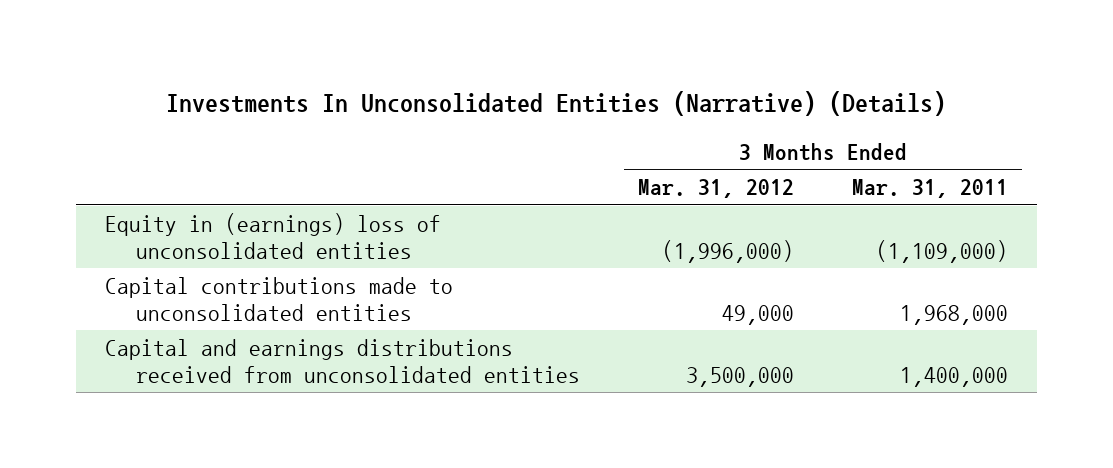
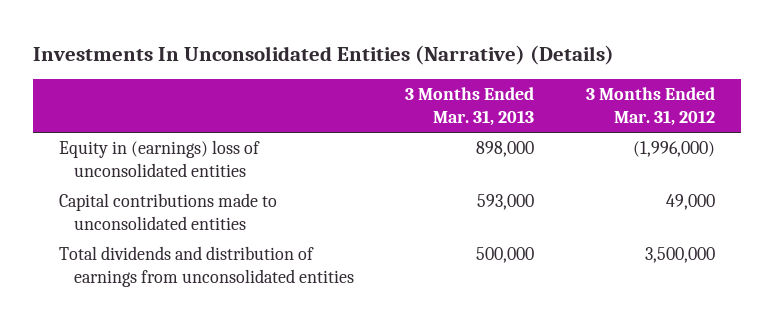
- | 3 Months Ended Mar. 31, 2012 | 3 Months Ended Mar. 31, 2011
+ | 3 Months Ended Mar. 31, 2013 | 3 Months Ended Mar. 31, 2012
- Capital and earnings distributions received from unconsolidated entities | 3,500,000 | 1,400,000
+ Total dividends and distribution of earnings from unconsolidated entities | 500,000 | 3,500,000

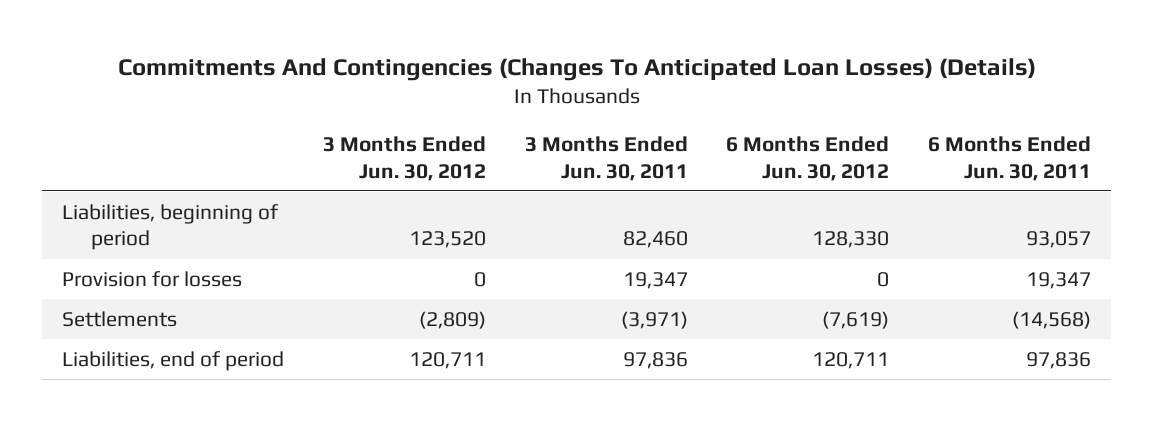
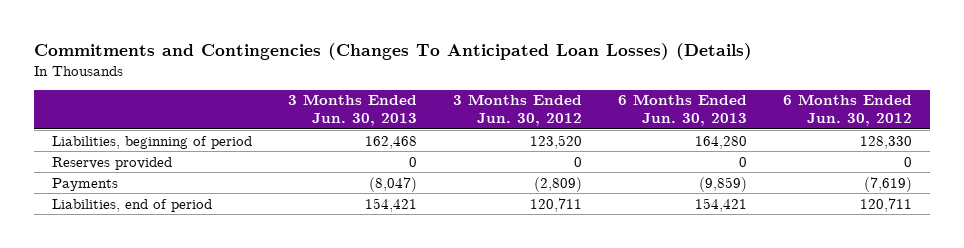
- Commitments And Contingencies (Changes To Anticipated Loan Losses) (Details)
+ Commitments and Contingencies (Changes To Anticipated Loan Losses) (Details)
- | 3 Months Ended Jun. 30, 2012 | 3 Months Ended Jun. 30, 2011 | 6 Months Ended Jun. 30, 2012 | 6 Months Ended Jun. 30, 2011
+ | 3 Months Ended Jun. 30, 2013 | 3 Months Ended Jun. 30, 2012 | 6 Months Ended Jun. 30, 2013 | 6 Months Ended Jun. 30, 2012
- Provision for losses | 0 | 19,347 | 0 | 19,347
- Settlements | (2,809) | (3,971) | (7,619) | (14,568)
+ Reserves provided | 0 | 0 | 0 | 0
+ Payments | (8,047) | (2,809) | (9,859) | (7,619)

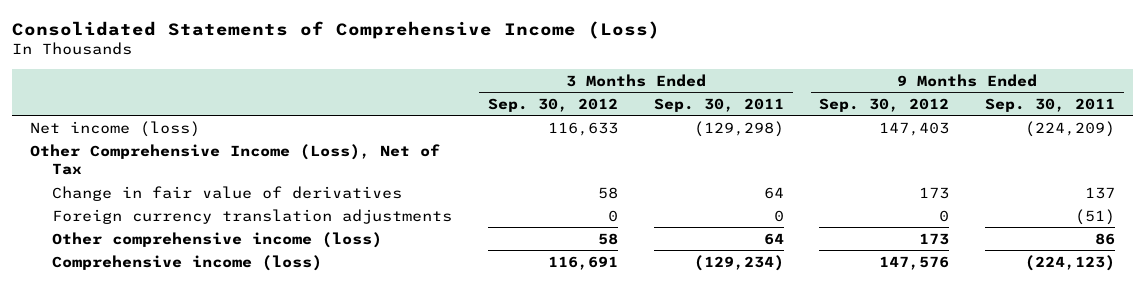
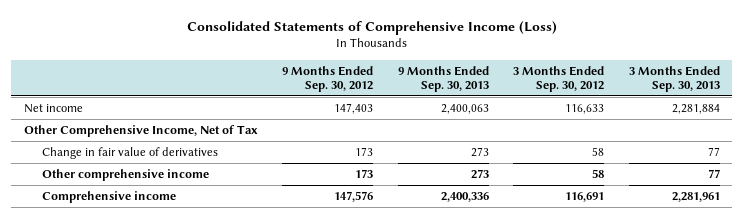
- | 3 Months Ended Sep. 30, 2012 | 3 Months Ended Sep. 30, 2011 | 9 Months Ended Sep. 30, 2012 | 9 Months Ended Sep. 30, 2011
+ | 9 Months Ended Sep. 30, 2012 | 9 Months Ended Sep. 30, 2013 | 3 Months Ended Sep. 30, 2012 | 3 Months Ended Sep. 30, 2013
- Net income (loss) | 116,633 | (129,298) | 147,403 | (224,209)
- Other Comprehensive Income (Loss), Net of Tax
+ Net income | 147,403 | 2,400,063 | 116,633 | 2,281,884
+ Other Comprehensive Income, Net of Tax
- Foreign currency translation adjustments | 0 | 0 | 0 | (51)
- Other comprehensive income (loss) | 58 | 64 | 173 | 86
- Comprehensive income (loss) | 116,691 | (129,234) | 147,576 | (224,123)
+ Other comprehensive income | 173 | 273 | 58 | 77
+ Comprehensive income | 147,576 | 2,400,336 | 116,691 | 2,281,961

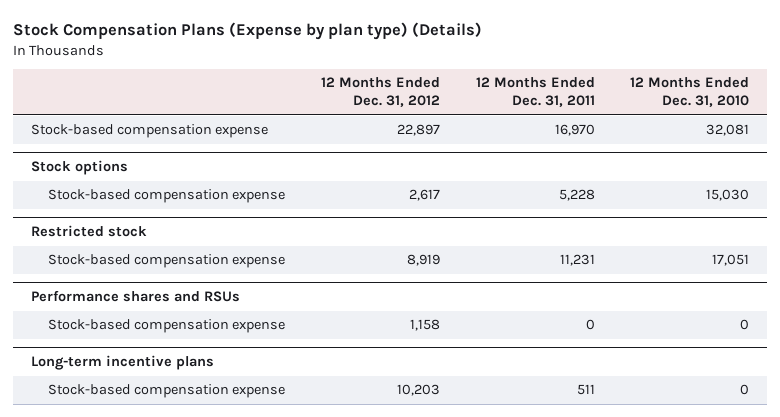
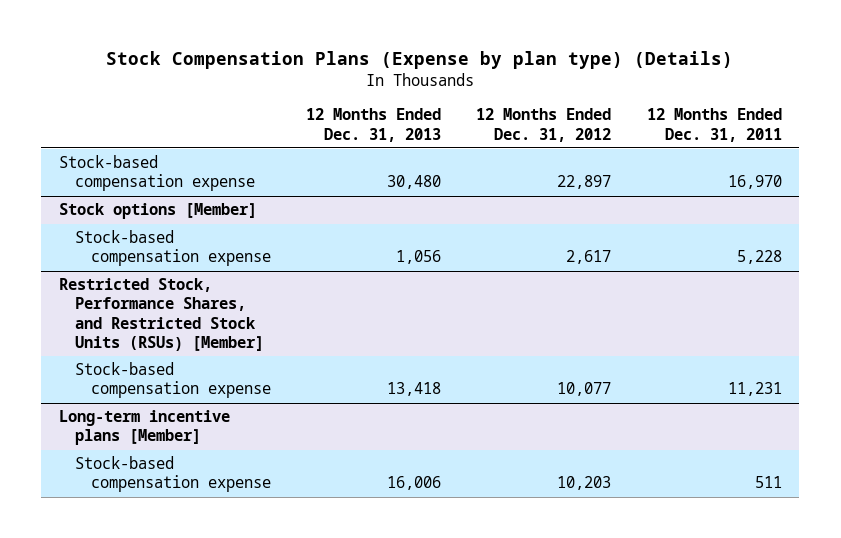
- | 12 Months Ended Dec. 31, 2012 | 12 Months Ended Dec. 31, 2011 | 12 Months Ended Dec. 31, 2010
+ | 12 Months Ended Dec. 31, 2013 | 12 Months Ended Dec. 31, 2012 | 12 Months Ended Dec. 31, 2011
- Stock options
+ Stock options [Member]
- Restricted stock
- Stock-based compensation expense | 8,919 | 11,231 | 17,051
- Performance shares and RSUs
- Stock-based compensation expense | 1,158 | 0 | 0
- Long-term incentive plans
+ Restricted Stock, Performance Shares, and Restricted Stock Units (RSUs) [Member]
+ Stock-based compensation expense | 13,418 | 10,077 | 11,231
+ Long-term incentive plans [Member]

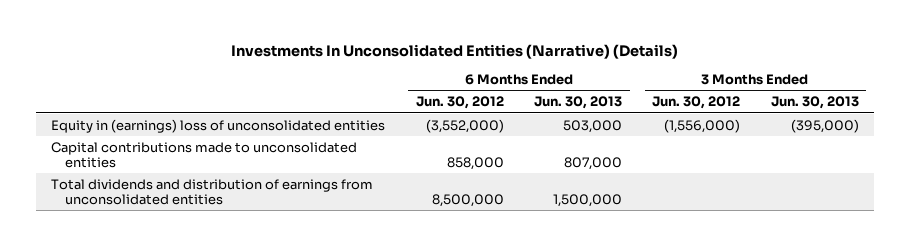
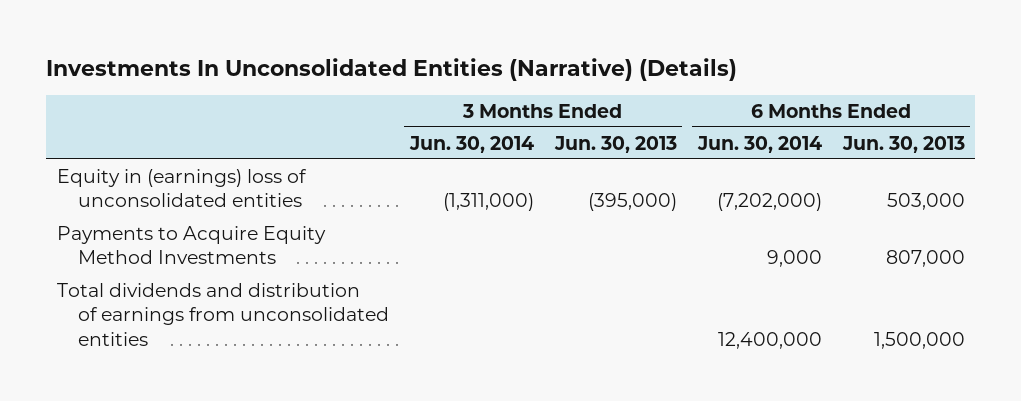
- | 6 Months Ended Jun. 30, 2012 | 6 Months Ended Jun. 30, 2013 | 3 Months Ended Jun. 30, 2012 | 3 Months Ended Jun. 30, 2013
+ | 3 Months Ended Jun. 30, 2014 | 3 Months Ended Jun. 30, 2013 | 6 Months Ended Jun. 30, 2014 | 6 Months Ended Jun. 30, 2013
- Capital contributions made to unconsolidated entities | 858,000 | 807,000 | |
+ Payments to Acquire Equity Method Investments | | | 9,000 | 807,000

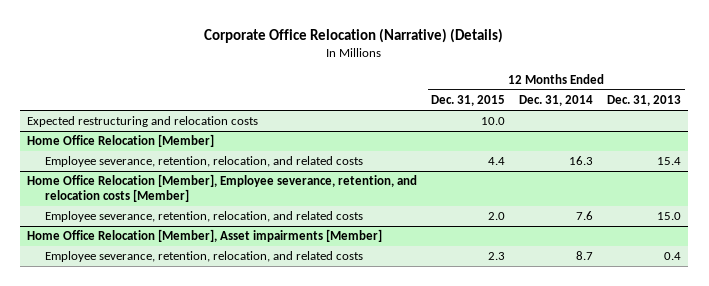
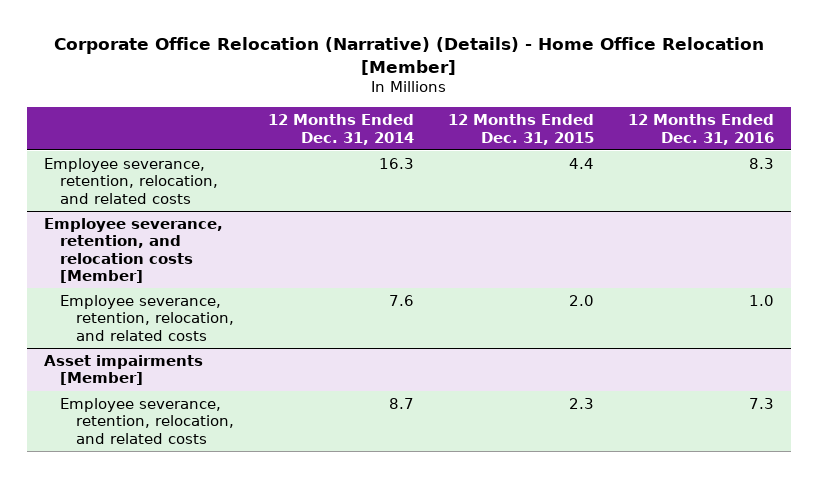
- Corporate Office Relocation (Narrative) (Details)
+ Corporate Office Relocation (Narrative) (Details) - Home Office Relocation [Member]
- | 12 Months Ended Dec. 31, 2015 | 12 Months Ended Dec. 31, 2014 | 12 Months Ended Dec. 31, 2013
+ | 12 Months Ended Dec. 31, 2014 | 12 Months Ended Dec. 31, 2015 | 12 Months Ended Dec. 31, 2016
- Expected restructuring and relocation costs | 10.0 | |
- Home Office Relocation [Member]
- Home Office Relocation [Member], Employee severance, retention, and relocation costs [Member]
+ Employee severance, retention, and relocation costs [Member]
- Home Office Relocation [Member], Asset impairments [Member]
+ Asset impairments [Member]

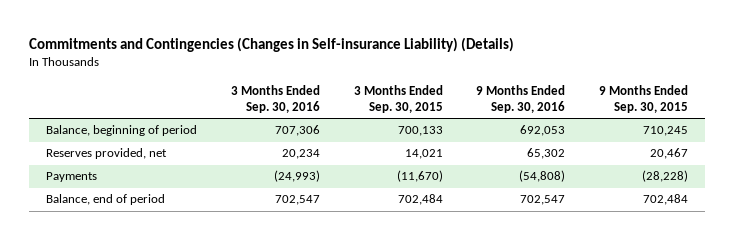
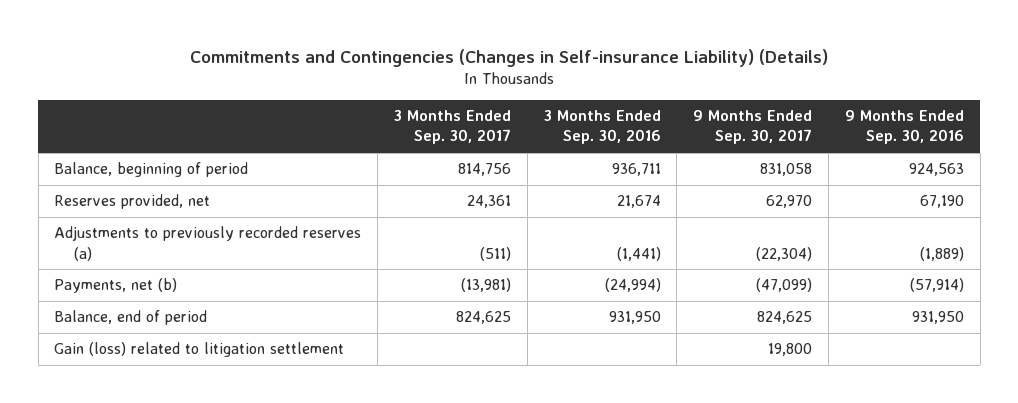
- | 3 Months Ended Sep. 30, 2016 | 3 Months Ended Sep. 30, 2015 | 9 Months Ended Sep. 30, 2016 | 9 Months Ended Sep. 30, 2015
+ | 3 Months Ended Sep. 30, 2017 | 3 Months Ended Sep. 30, 2016 | 9 Months Ended Sep. 30, 2017 | 9 Months Ended Sep. 30, 2016
- Balance, beginning of period | 707,306 | 700,133 | 692,053 | 710,245
- Reserves provided, net | 20,234 | 14,021 | 65,302 | 20,467
- Payments | (24,993) | (11,670) | (54,808) | (28,228)
- Balance, end of period | 702,547 | 702,484 | 702,547 | 702,484
+ Balance, beginning of period | 814,756 | 936,711 | 831,058 | 924,563
+ Reserves provided, net | 24,361 | 21,674 | 62,970 | 67,190
+ Adjustments to previously recorded reserves (a) | (511) | (1,441) | (22,304) | (1,889)
+ Payments, net (b) | (13,981) | (24,994) | (47,099) | (57,914)
+ Balance, end of period | 824,625 | 931,950 | 824,625 | 931,950
+ Gain (loss) related to litigation settlement | | | 19,800 |

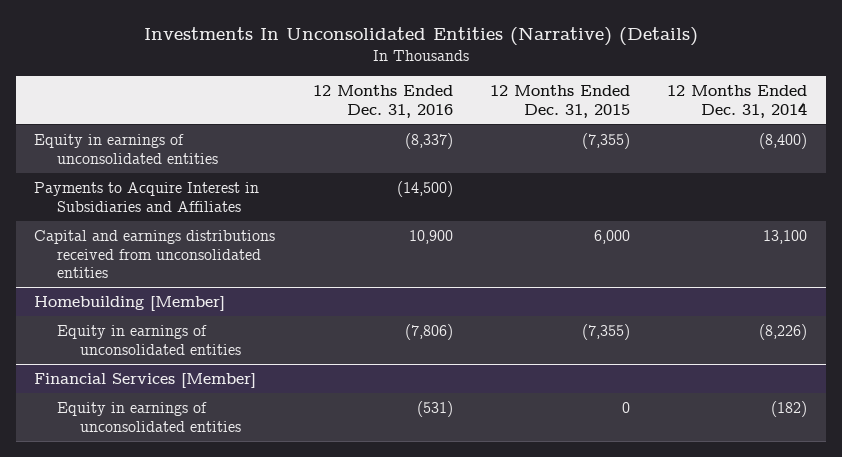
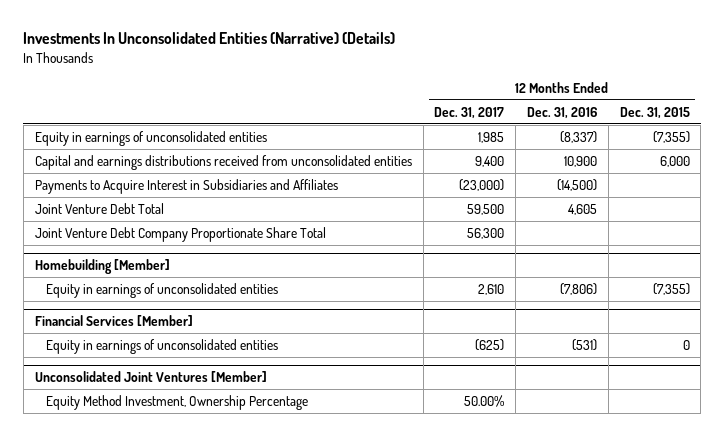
- | 12 Months Ended Dec. 31, 2016 | 12 Months Ended Dec. 31, 2015 | 12 Months Ended Dec. 31, 2014
+ | 12 Months Ended Dec. 31, 2017 | 12 Months Ended Dec. 31, 2016 | 12 Months Ended Dec. 31, 2015
moved down: Payments to Acquire Interest in Subsidiaries and Affiliates | (23,000) | (14,500) |
+ Joint Venture Debt Total | 59,500 | 4,605 |
+ Joint Venture Debt Company Proportionate Share Total | 56,300 | |
+ Unconsolidated Joint Ventures [Member]
+ Equity Method Investment, Ownership Percentage | 50.00% | |

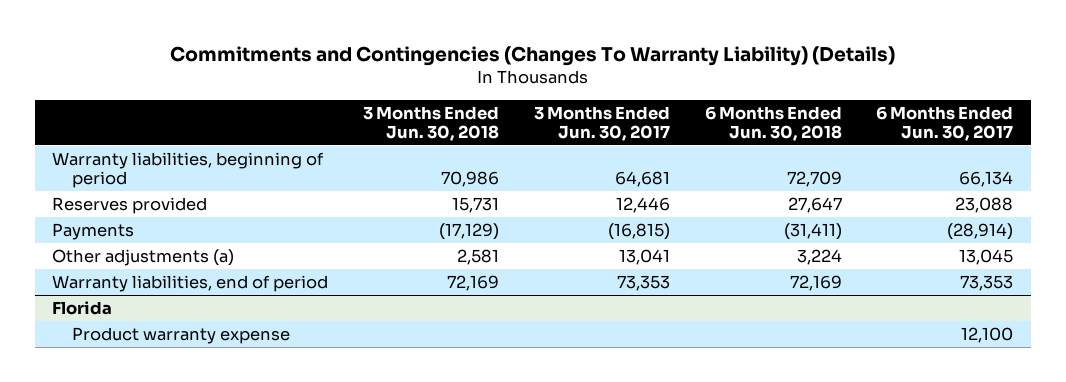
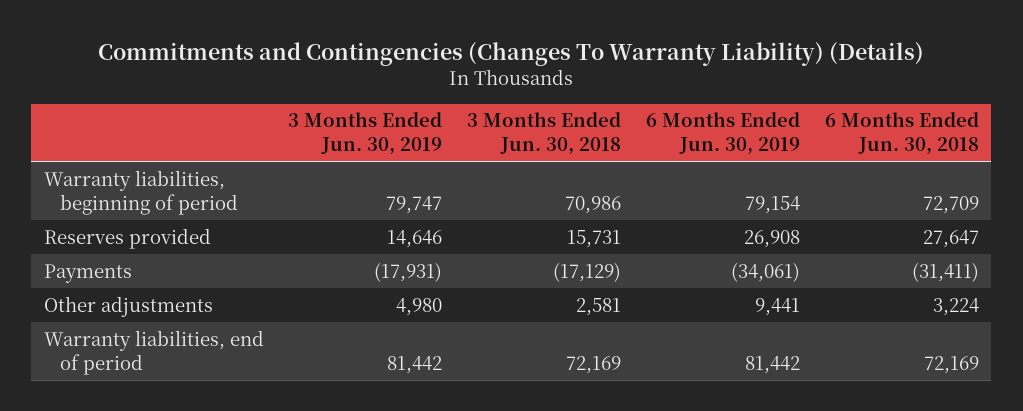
- | 3 Months Ended Jun. 30, 2018 | 3 Months Ended Jun. 30, 2017 | 6 Months Ended Jun. 30, 2018 | 6 Months Ended Jun. 30, 2017
+ | 3 Months Ended Jun. 30, 2019 | 3 Months Ended Jun. 30, 2018 | 6 Months Ended Jun. 30, 2019 | 6 Months Ended Jun. 30, 2018
- Other adjustments (a) | 2,581 | 13,041 | 3,224 | 13,045
+ Other adjustments | 4,980 | 2,581 | 9,441 | 3,224
- Florida
- Product warranty expense | | | | 12,100

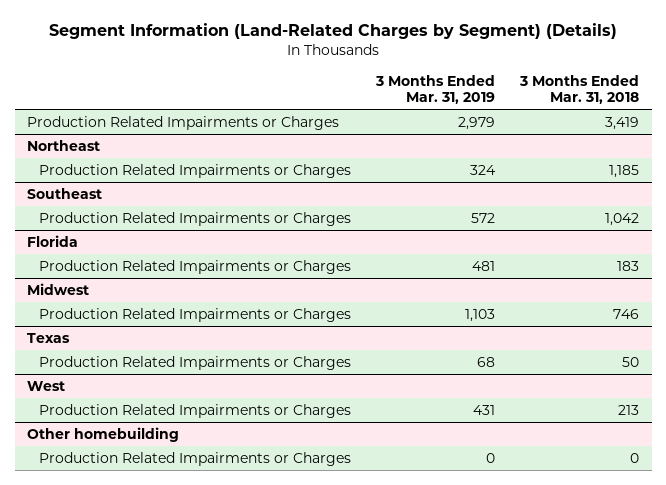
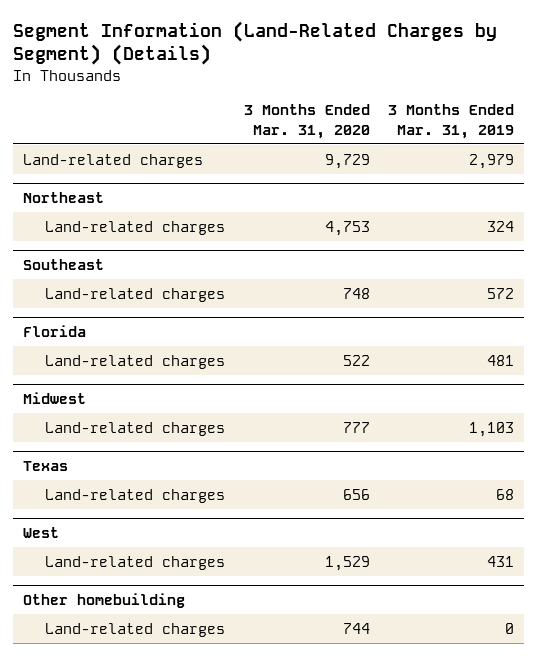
- | 3 Months Ended Mar. 31, 2019 | 3 Months Ended Mar. 31, 2018
+ | 3 Months Ended Mar. 31, 2020 | 3 Months Ended Mar. 31, 2019
- Production Related Impairments or Charges | 2,979 | 3,419
+ Land-related charges | 9,729 | 2,979
@ Northeast
- Production Related Impairments or Charges | 324 | 1,185
+ Land-related charges | 4,753 | 324
@ Southeast
- Production Related Impairments or Charges | 572 | 1,042
+ Land-related charges | 748 | 572
@ Florida
- Production Related Impairments or Charges | 481 | 183
+ Land-related charges | 522 | 481
@ Midwest
- Production Related Impairments or Charges | 1,103 | 746
+ Land-related charges | 777 | 1,103
@ Texas
- Production Related Impairments or Charges | 68 | 50
+ Land-related charges | 656 | 68
@ West
- Production Related Impairments or Charges | 431 | 213
+ Land-related charges | 1,529 | 431
@ Other homebuilding
- Production Related Impairments or Charges | 0 | 0
+ Land-related charges | 744 | 0

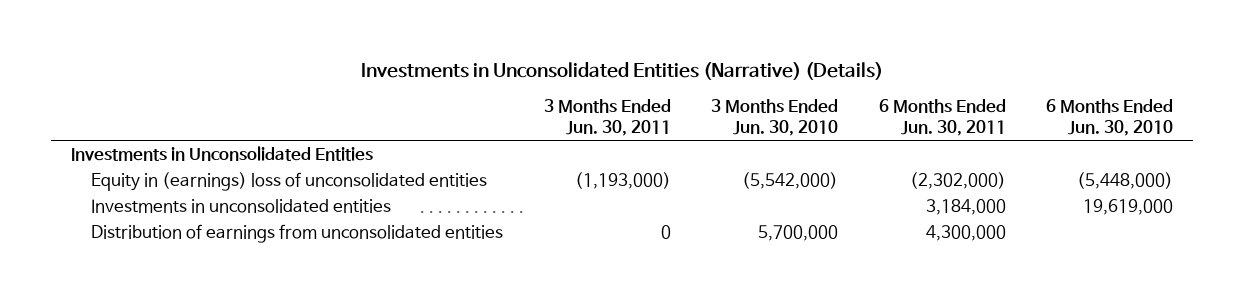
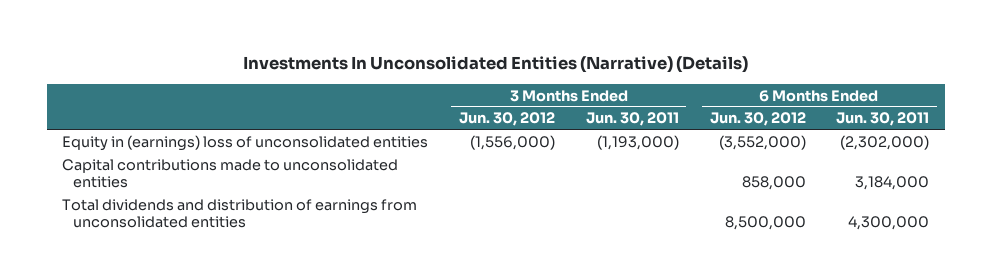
- Investments in Unconsolidated Entities (Narrative) (Details)
+ Investments In Unconsolidated Entities (Narrative) (Details)
- | 3 Months Ended Jun. 30, 2011 | 3 Months Ended Jun. 30, 2010 | 6 Months Ended Jun. 30, 2011 | 6 Months Ended Jun. 30, 2010
+ | 3 Months Ended Jun. 30, 2012 | 3 Months Ended Jun. 30, 2011 | 6 Months Ended Jun. 30, 2012 | 6 Months Ended Jun. 30, 2011
- Investments in Unconsolidated Entities
- Investments in unconsolidated entities | | | 3,184,000 | 19,619,000
- Distribution of earnings from unconsolidated entities | 0 | 5,700,000 | 4,300,000 |
+ Capital contributions made to unconsolidated entities | | | 858,000 | 3,184,000
+ Total dividends and distribution of earnings from unconsolidated entities | | | 8,500,000 | 4,300,000

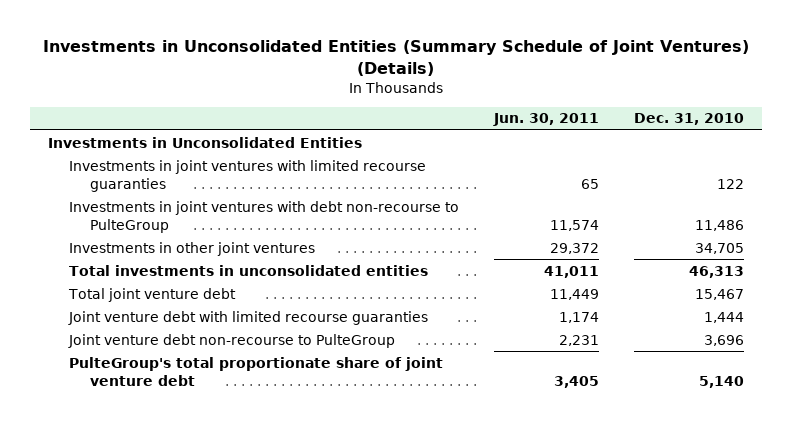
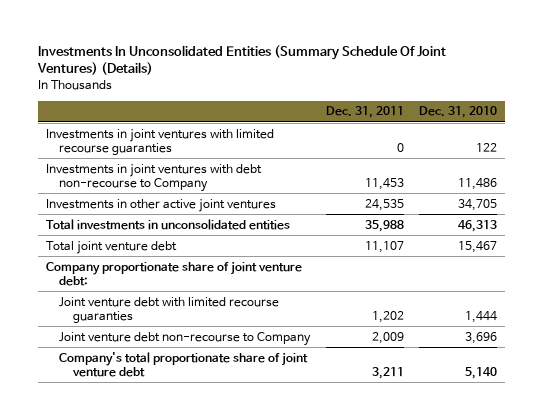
- Investments in Unconsolidated Entities (Summary Schedule of Joint Ventures) (Details)
+ Investments In Unconsolidated Entities (Summary Schedule Of Joint Ventures) (Details)
- | Jun. 30, 2011 | Dec. 31, 2010
+ | Dec. 31, 2011 | Dec. 31, 2010
- Investments in Unconsolidated Entities
- Investments in joint ventures with debt non-recourse to PulteGroup | 11,574 | 11,486
- Investments in other joint ventures | 29,372 | 34,705
+ Investments in joint ventures with debt non-recourse to Company | 11,453 | 11,486
+ Investments in other active joint ventures | 24,535 | 34,705
+ Company proportionate share of joint venture debt:
- Joint venture debt non-recourse to PulteGroup | 2,231 | 3,696
- PulteGroup's total proportionate share of joint venture debt | 3,405 | 5,140
+ Joint venture debt non-recourse to Company | 2,009 | 3,696
+ Company's total proportionate share of joint venture debt | 3,211 | 5,140

